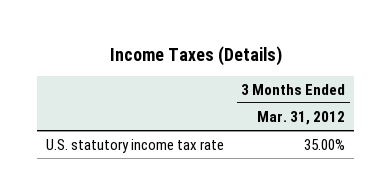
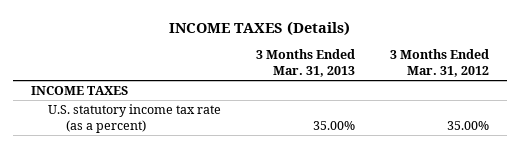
- Income Taxes (Details)
+ INCOME TAXES (Details)
- | 3 Months Ended Mar. 31, 2012
+ | 3 Months Ended Mar. 31, 2013 | 3 Months Ended Mar. 31, 2012
- U.S. statutory income tax rate | 35.00%
+ INCOME TAXES
+ U.S. statutory income tax rate (as a percent) | 35.00% | 35.00%

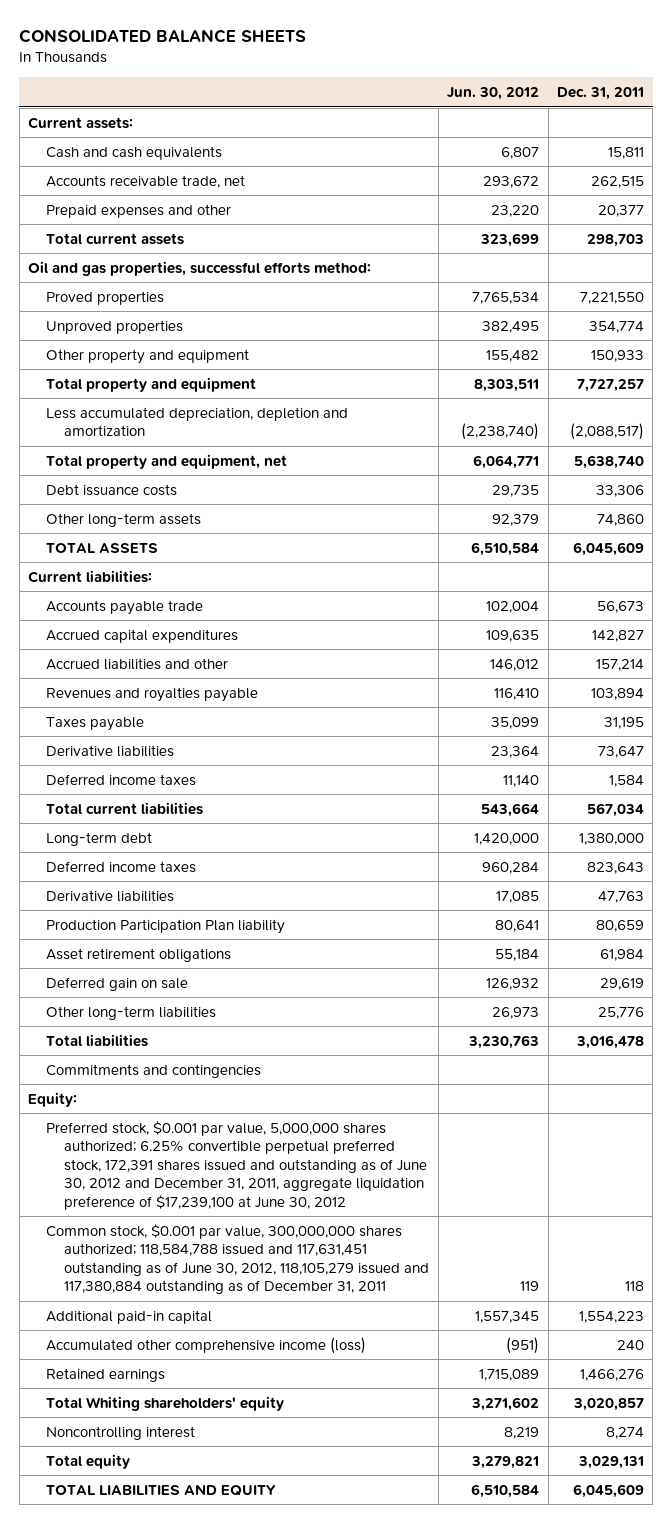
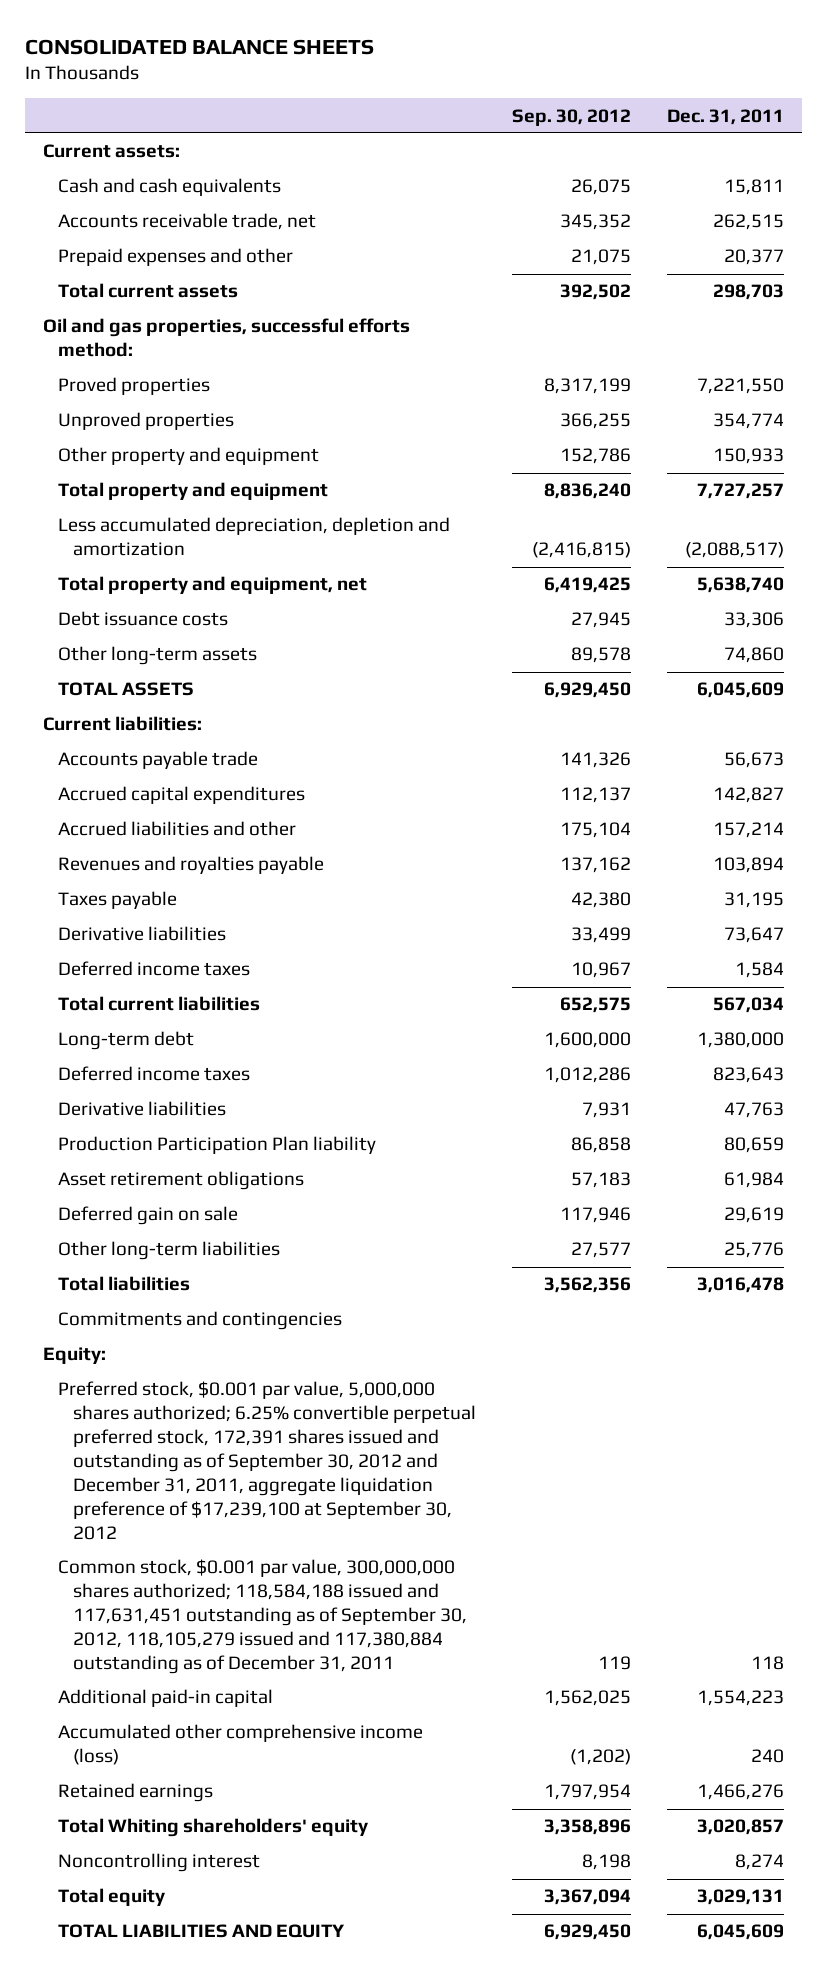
- | Jun. 30, 2012 | Dec. 31, 2011
+ | Sep. 30, 2012 | Dec. 31, 2011
- Preferred stock, $0.001 par value, 5,000,000 shares authorized; 6.25% convertible perpetual preferred stock, 172,391 shares issued and outstanding as of June 30, 2012 and December 31, 2011, aggregate liquidation preference of $17,239,100 at June 30, 2012
- Common stock, $0.001 par value, 300,000,000 shares authorized; 118,584,788 issued and 117,631,451 outstanding as of June 30, 2012, 118,105,279 issued and 117,380,884 outstanding as of December 31, 2011 | 119 | 118
+ Preferred stock, $0.001 par value, 5,000,000 shares authorized; 6.25% convertible perpetual preferred stock, 172,391 shares issued and outstanding as of September 30, 2012 and December 31, 2011, aggregate liquidation preference of $17,239,100 at September 30, 2012
+ Common stock, $0.001 par value, 300,000,000 shares authorized; 118,584,188 issued and 117,631,451 outstanding as of September 30, 2012, 118,105,279 issued and 117,380,884 outstanding as of December 31, 2011 | 119 | 118

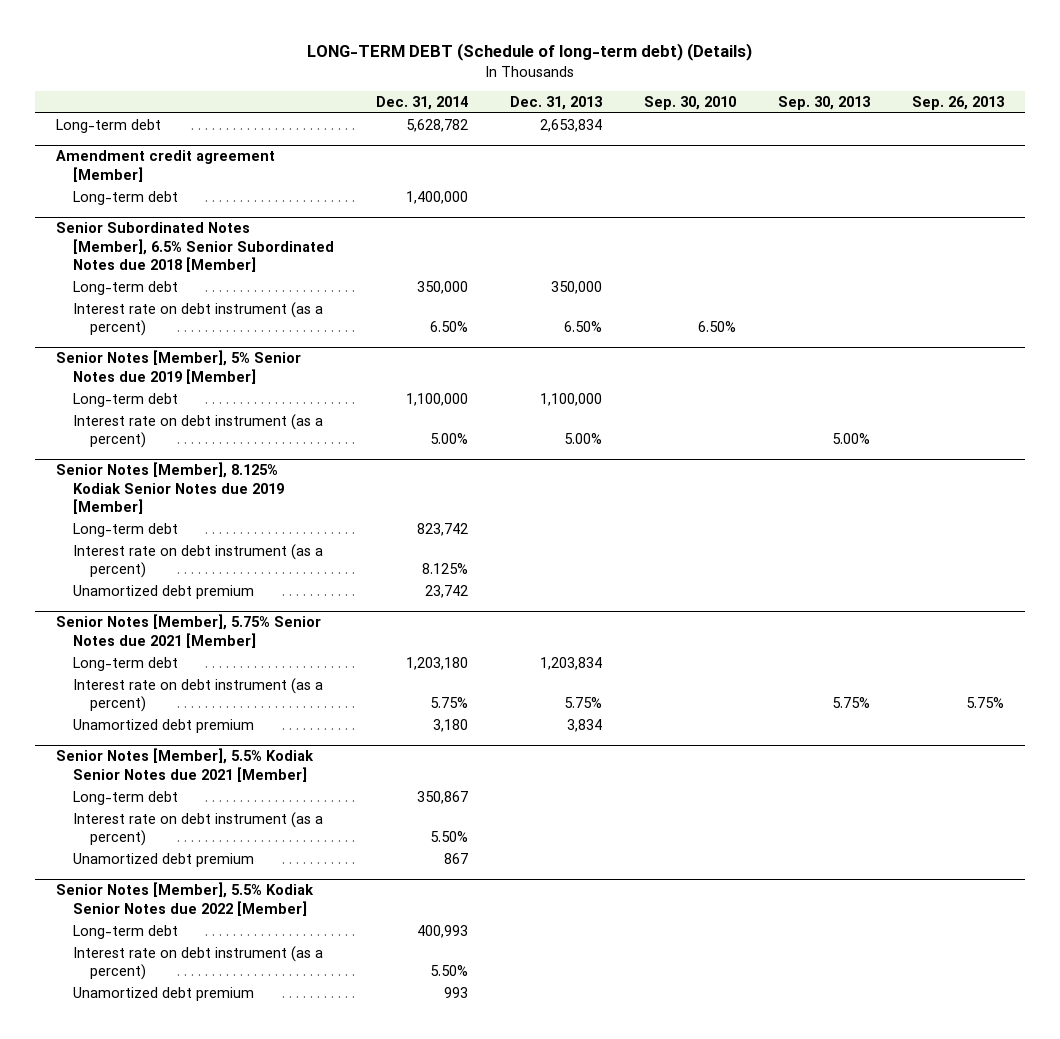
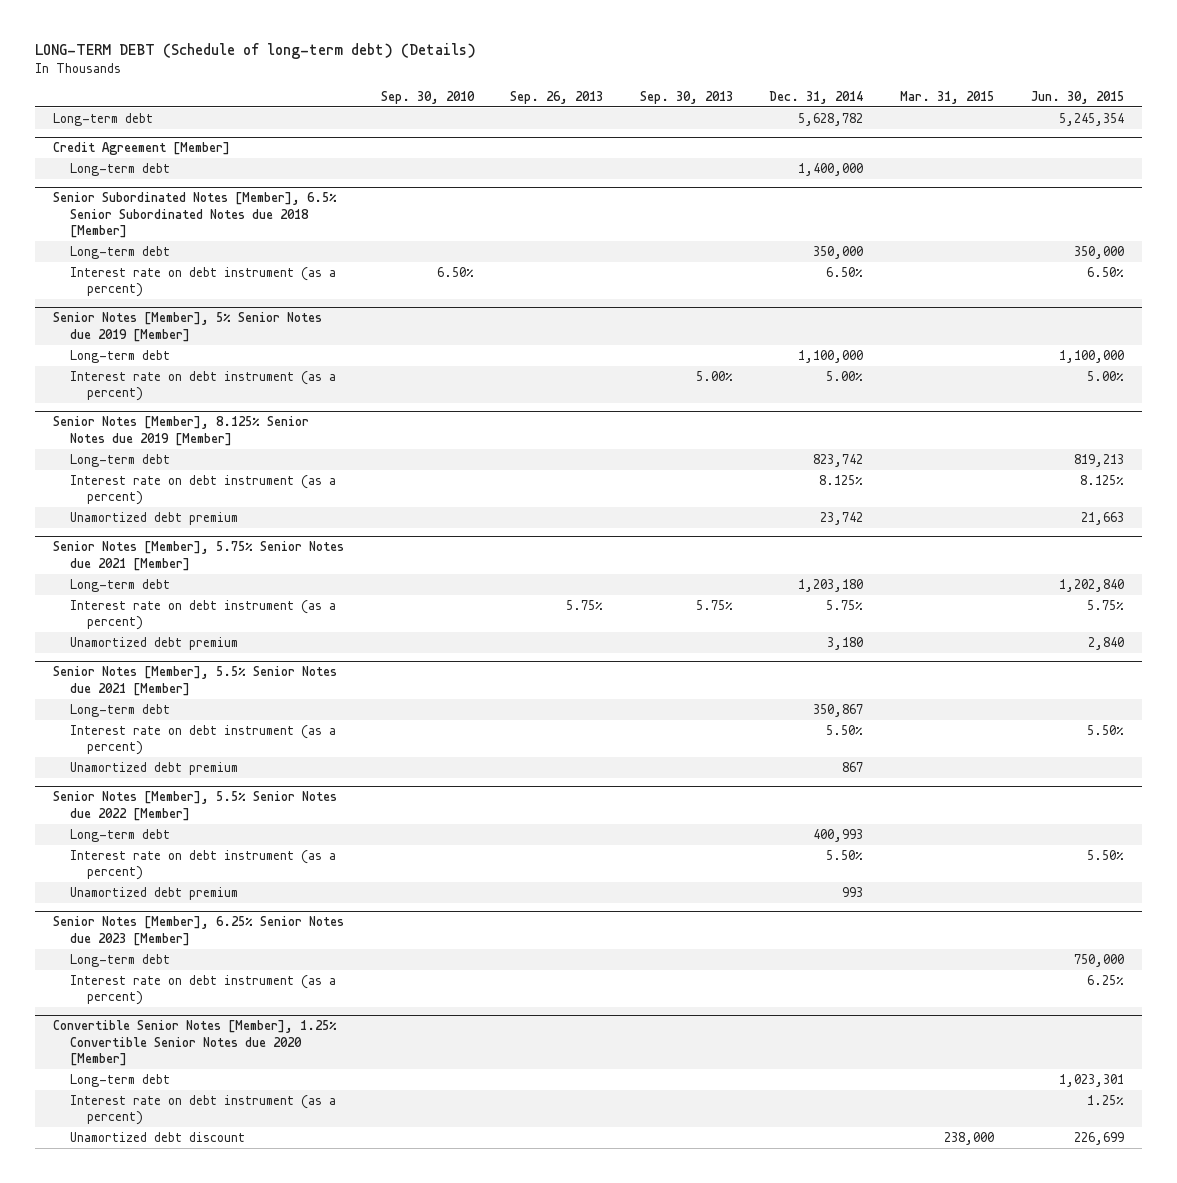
- | Dec. 31, 2014 | Dec. 31, 2013 | Sep. 30, 2010 | Sep. 30, 2013 | Sep. 26, 2013
+ | Sep. 30, 2010 | Sep. 26, 2013 | Sep. 30, 2013 | Dec. 31, 2014 | Mar. 31, 2015 | Jun. 30, 2015
- Amendment credit agreement [Member]
+ Credit Agreement [Member]
- Senior Notes [Member], 8.125% Kodiak Senior Notes due 2019 [Member]
+ Senior Notes [Member], 8.125% Senior Notes due 2019 [Member]
- Senior Notes [Member], 5.5% Kodiak Senior Notes due 2021 [Member]
+ Senior Notes [Member], 5.5% Senior Notes due 2021 [Member]
- Senior Notes [Member], 5.5% Kodiak Senior Notes due 2022 [Member]
+ Senior Notes [Member], 5.5% Senior Notes due 2022 [Member]
+ Senior Notes [Member], 6.25% Senior Notes due 2023 [Member]
+ Long-term debt | | | | | | 750,000
+ Interest rate on debt instrument (as a percent) | | | | | | 6.25%
+ Convertible Senior Notes [Member], 1.25% Convertible Senior Notes due 2020 [Member]
+ Long-term debt | | | | | | 1,023,301
+ Interest rate on debt instrument (as a percent) | | | | | | 1.25%
+ Unamortized debt discount | | | | | 238,000 | 226,699

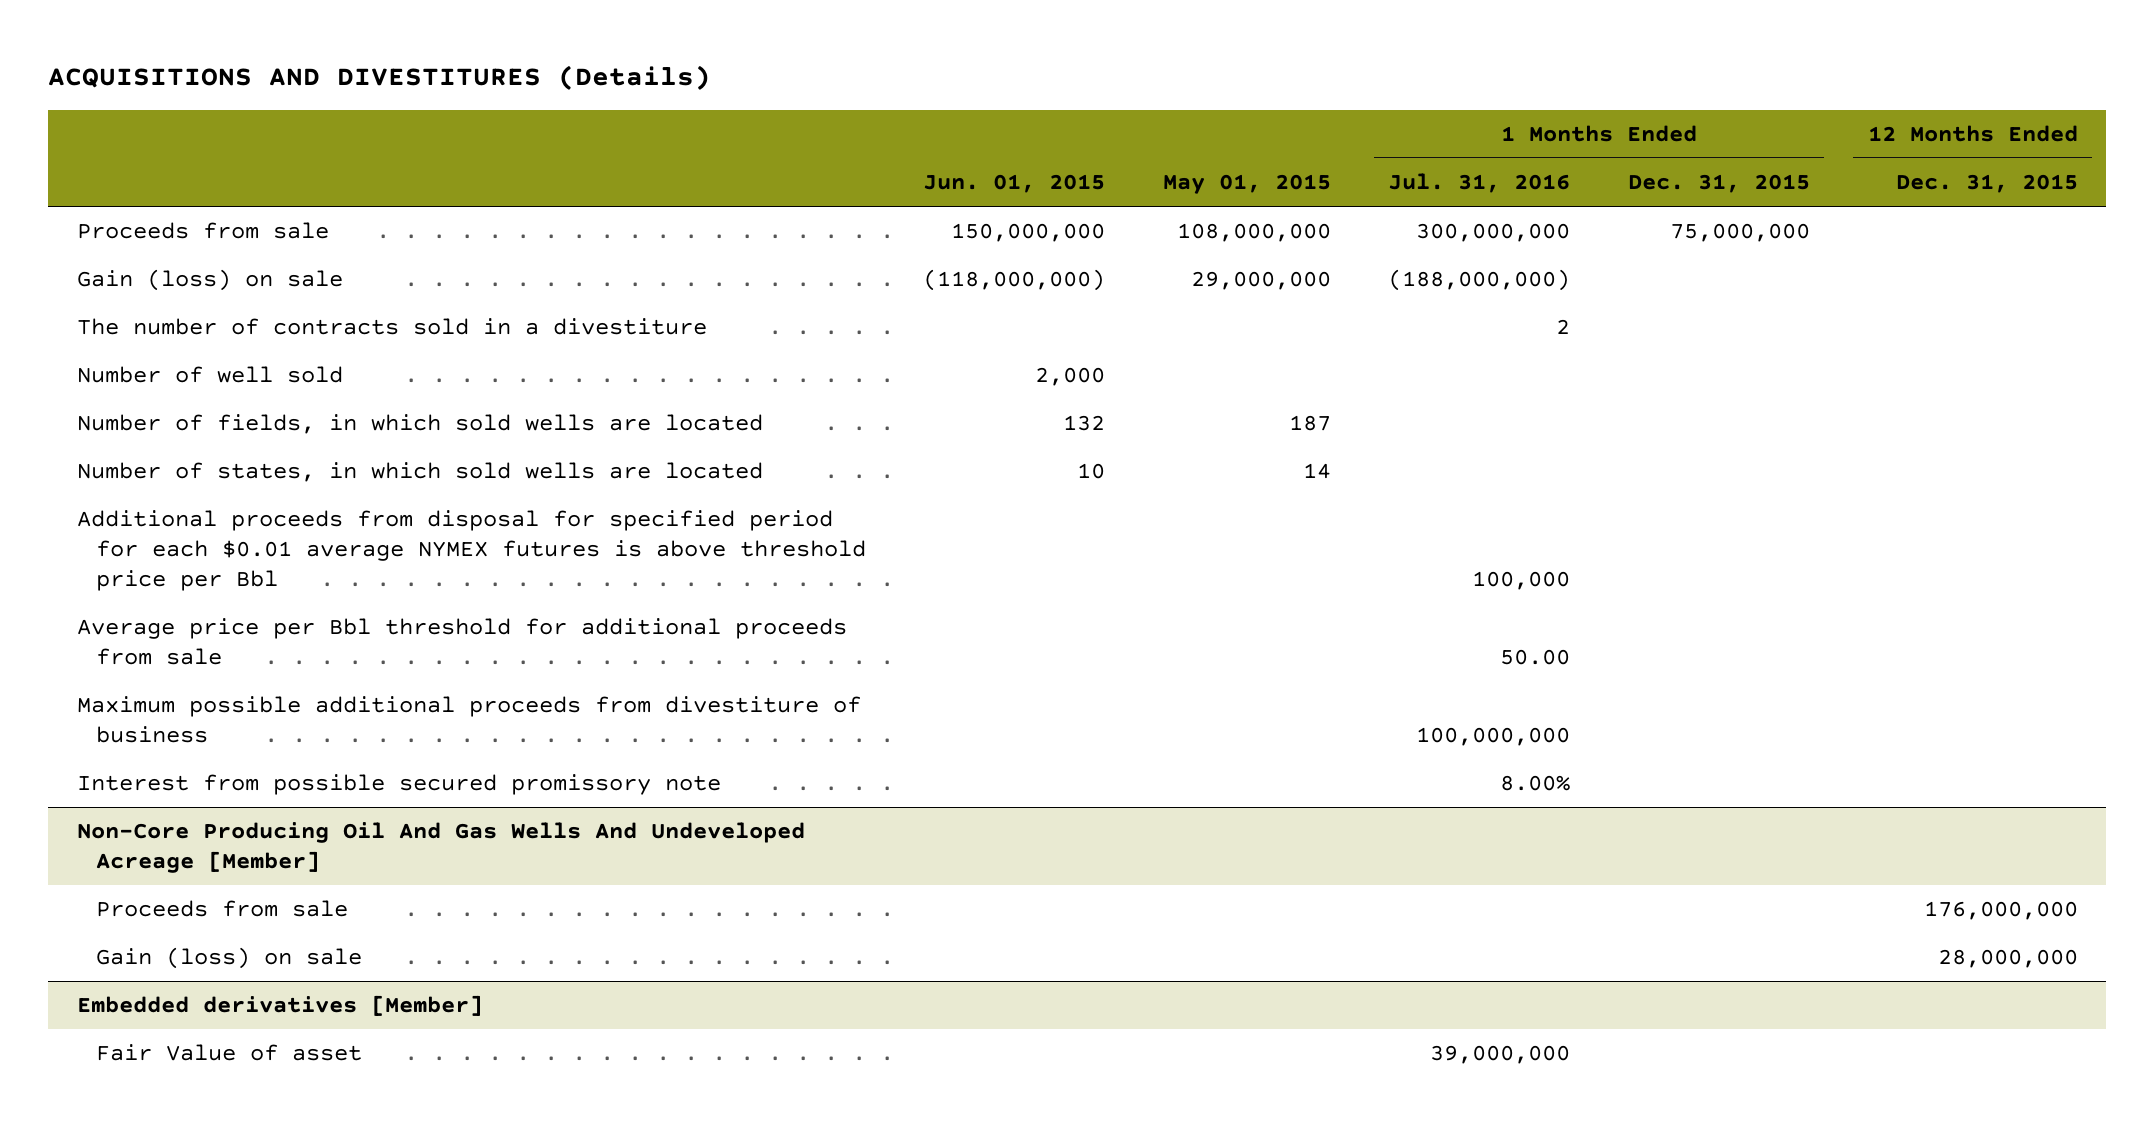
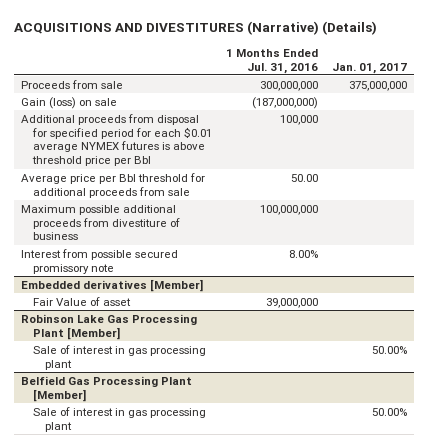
- ACQUISITIONS AND DIVESTITURES (Details)
+ ACQUISITIONS AND DIVESTITURES (Narrative) (Details)
- | Jun. 01, 2015 | May 01, 2015 | 1 Months Ended Jul. 31, 2016 | 1 Months Ended Dec. 31, 2015 | 12 Months Ended Dec. 31, 2015
+ | 1 Months Ended Jul. 31, 2016 | Jan. 01, 2017
- Gain (loss) on sale | (118,000,000) | 29,000,000 | (188,000,000) | |
- The number of contracts sold in a divestiture | | | 2 | |
- Number of well sold | 2,000 | | | |
- Number of fields, in which sold wells are located | 132 | 187 | | |
- Number of states, in which sold wells are located | 10 | 14 | | |
+ Gain (loss) on sale | (187,000,000) |
- Non-Core Producing Oil And Gas Wells And Undeveloped Acreage [Member]
- Proceeds from sale | | | | | 176,000,000
- Gain (loss) on sale | | | | | 28,000,000
+ Robinson Lake Gas Processing Plant [Member]
+ Sale of interest in gas processing plant | | 50.00%
+ Belfield Gas Processing Plant [Member]
+ Sale of interest in gas processing plant | | 50.00%

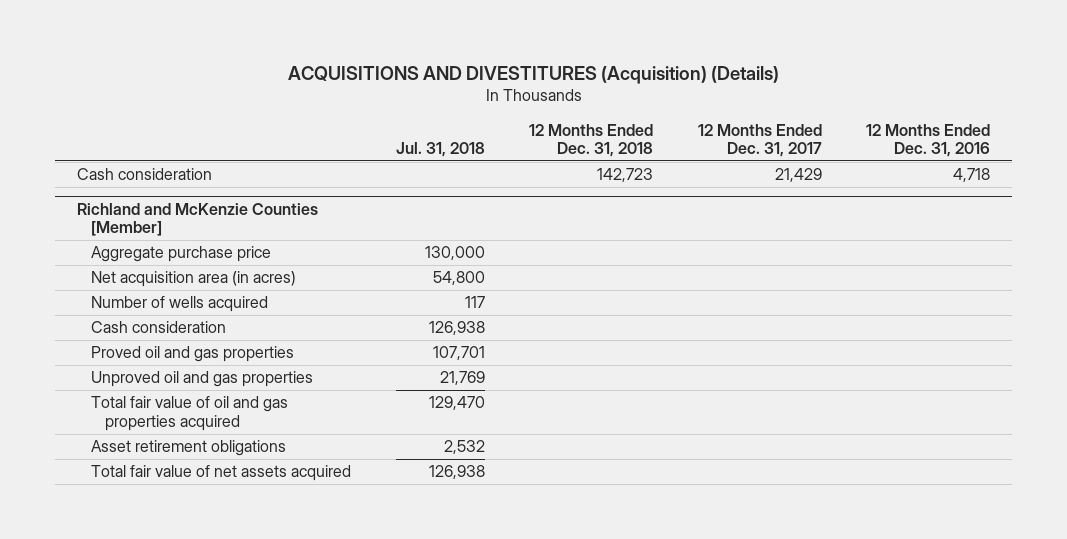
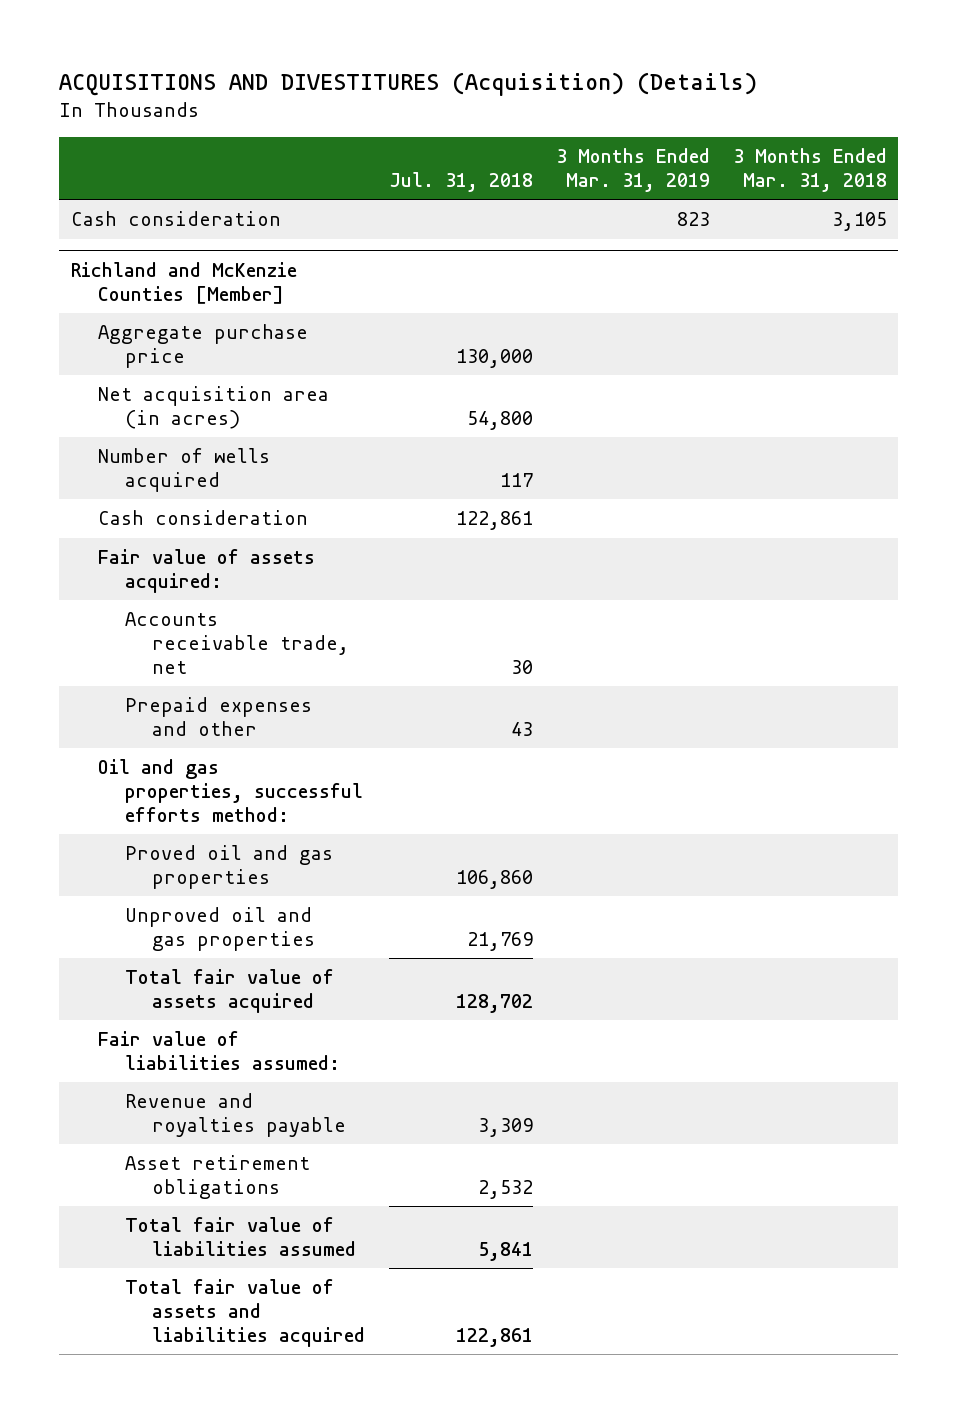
- | Jul. 31, 2018 | 12 Months Ended Dec. 31, 2018 | 12 Months Ended Dec. 31, 2017 | 12 Months Ended Dec. 31, 2016
+ | Jul. 31, 2018 | 3 Months Ended Mar. 31, 2019 | 3 Months Ended Mar. 31, 2018
@ Richland and McKenzie Counties [Member]
- Cash consideration | 126,938 | | |
- Proved oil and gas properties | 107,701 | | |
+ Cash consideration | 122,861 | |
+ Fair value of assets acquired:
+ Accounts receivable trade, net | 30 | |
+ Prepaid expenses and other | 43 | |
+ Oil and gas properties, successful efforts method:
+ Proved oil and gas properties | 106,860 | |
- Total fair value of oil and gas properties acquired | 129,470 | | |
+ Total fair value of assets acquired | 128,702 | |
+ Fair value of liabilities assumed:
+ Revenue and royalties payable | 3,309 | |
- Total fair value of net assets acquired | 126,938 | | |
+ Total fair value of liabilities assumed | 5,841 | |
+ Total fair value of assets and liabilities acquired | 122,861 | |

